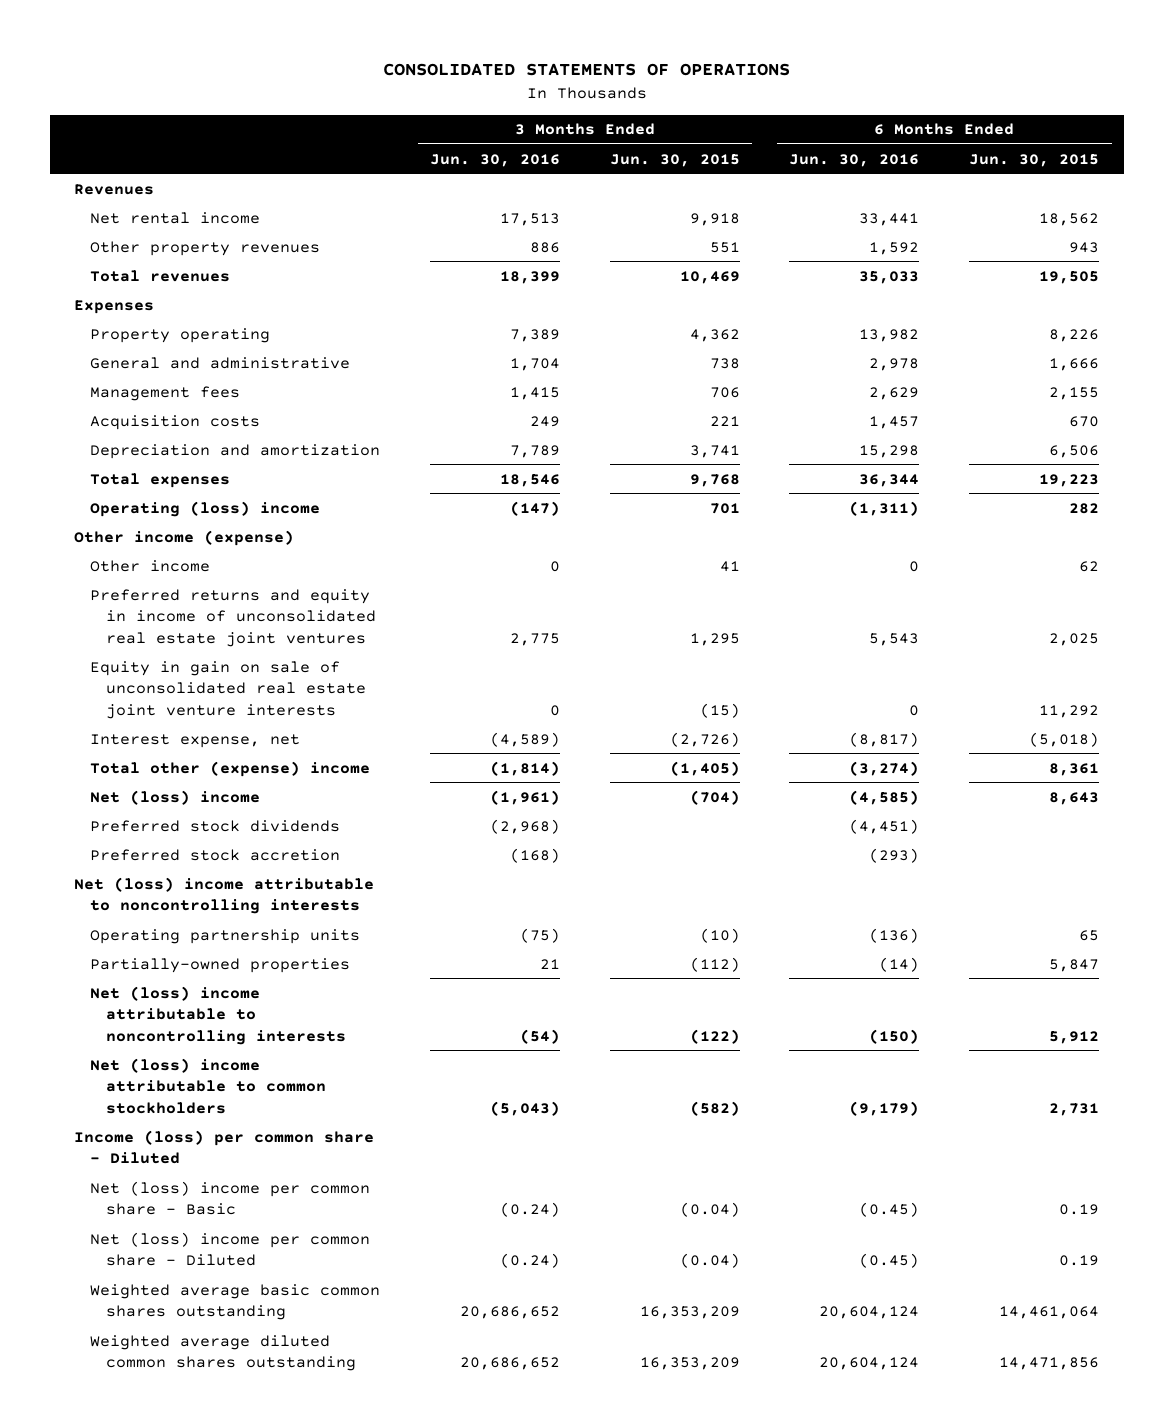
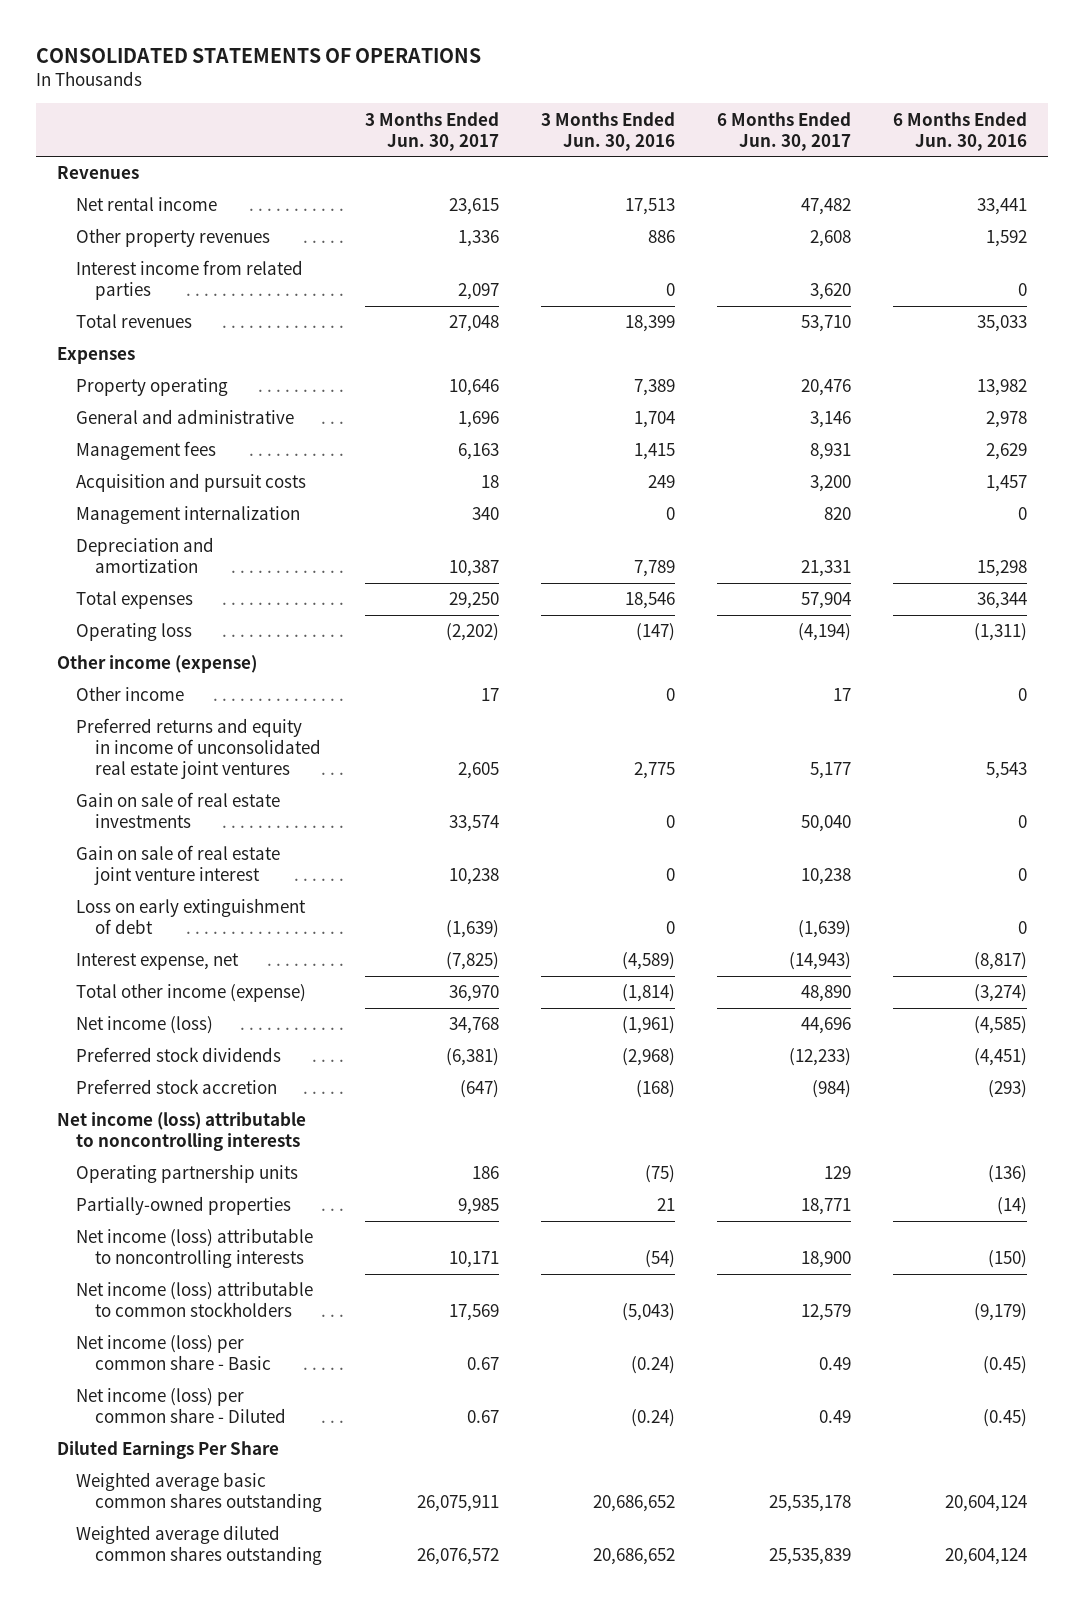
- | 3 Months Ended Jun. 30, 2016 | 3 Months Ended Jun. 30, 2015 | 6 Months Ended Jun. 30, 2016 | 6 Months Ended Jun. 30, 2015
+ | 3 Months Ended Jun. 30, 2017 | 3 Months Ended Jun. 30, 2016 | 6 Months Ended Jun. 30, 2017 | 6 Months Ended Jun. 30, 2016
+ Interest income from related parties | 2,097 | 0 | 3,620 | 0
- Acquisition costs | 249 | 221 | 1,457 | 670
+ Acquisition and pursuit costs | 18 | 249 | 3,200 | 1,457
+ Management internalization | 340 | 0 | 820 | 0
- Operating (loss) income | (147) | 701 | (1,311) | 282
+ Operating loss | (2,202) | (147) | (4,194) | (1,311)
- Equity in gain on sale of unconsolidated real estate joint venture interests | 0 | (15) | 0 | 11,292
+ Gain on sale of real estate investments | 33,574 | 0 | 50,040 | 0
+ Gain on sale of real estate joint venture interest | 10,238 | 0 | 10,238 | 0
+ Loss on early extinguishment of debt | (1,639) | 0 | (1,639) | 0
- Total other (expense) income | (1,814) | (1,405) | (3,274) | 8,361
- Net (loss) income | (1,961) | (704) | (4,585) | 8,643
+ Total other income (expense) | 36,970 | (1,814) | 48,890 | (3,274)
+ Net income (loss) | 34,768 | (1,961) | 44,696 | (4,585)
- Net (loss) income attributable to noncontrolling interests
+ Net income (loss) attributable to noncontrolling interests
- Net (loss) income attributable to noncontrolling interests | (54) | (122) | (150) | 5,912
- Net (loss) income attributable to common stockholders | (5,043) | (582) | (9,179) | 2,731
- Income (loss) per common share - Diluted
- Net (loss) income per common share - Basic | (0.24) | (0.04) | (0.45) | 0.19
- Net (loss) income per common share - Diluted | (0.24) | (0.04) | (0.45) | 0.19
+ Net income (loss) attributable to noncontrolling interests | 10,171 | (54) | 18,900 | (150)
+ Net income (loss) attributable to common stockholders | 17,569 | (5,043) | 12,579 | (9,179)
+ Net income (loss) per common share - Basic | 0.67 | (0.24) | 0.49 | (0.45)
+ Net income (loss) per common share - Diluted | 0.67 | (0.24) | 0.49 | (0.45)
+ Diluted Earnings Per Share

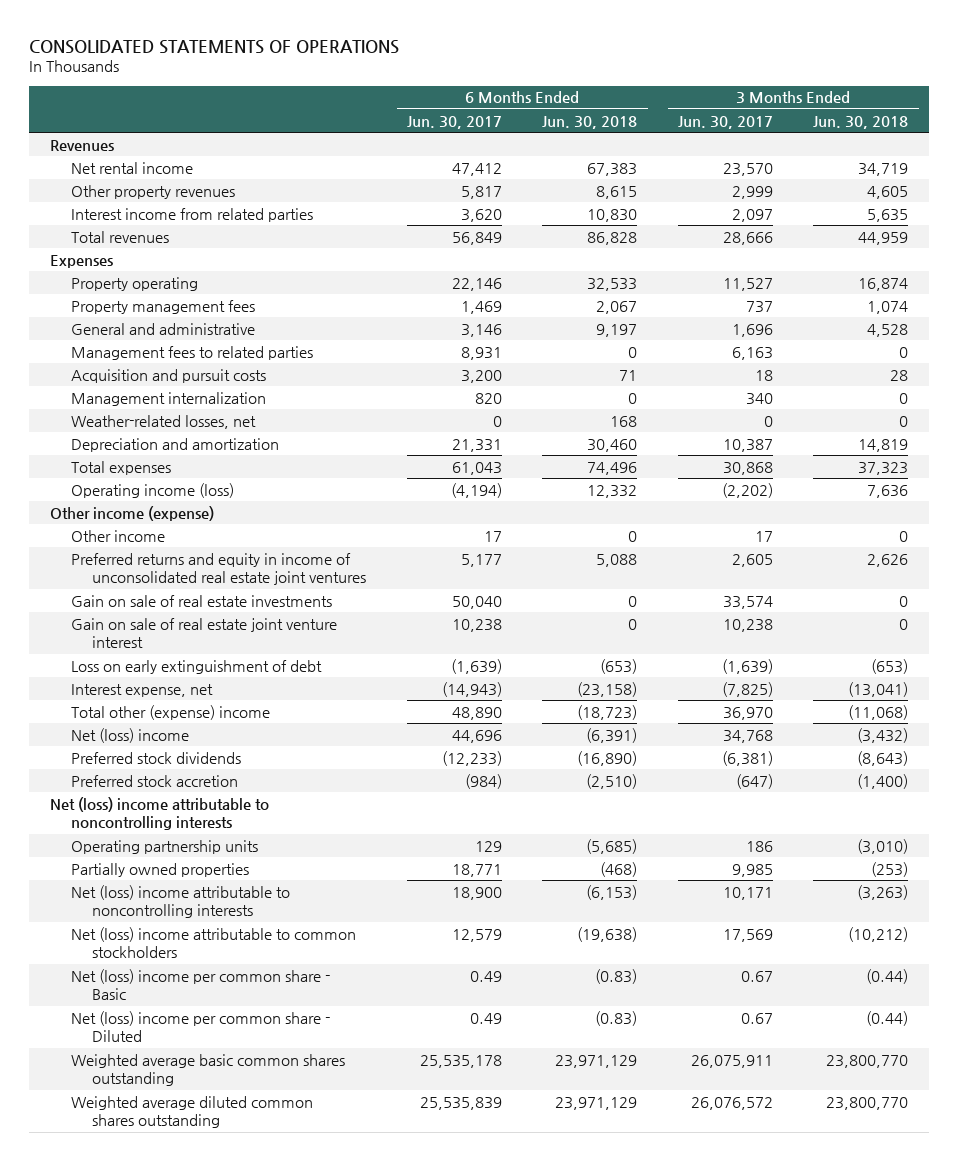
- | 3 Months Ended Jun. 30, 2017 | 3 Months Ended Jun. 30, 2016 | 6 Months Ended Jun. 30, 2017 | 6 Months Ended Jun. 30, 2016
+ | 6 Months Ended Jun. 30, 2017 | 6 Months Ended Jun. 30, 2018 | 3 Months Ended Jun. 30, 2017 | 3 Months Ended Jun. 30, 2018
- Net rental income | 23,615 | 17,513 | 47,482 | 33,441
- Other property revenues | 1,336 | 886 | 2,608 | 1,592
+ Net rental income | 47,412 | 67,383 | 23,570 | 34,719
+ Other property revenues | 5,817 | 8,615 | 2,999 | 4,605
- Total revenues | 27,048 | 18,399 | 53,710 | 35,033
+ Total revenues | 56,849 | 86,828 | 28,666 | 44,959
- Property operating | 10,646 | 7,389 | 20,476 | 13,982
+ Property operating | 22,146 | 32,533 | 11,527 | 16,874
+ Property management fees | 1,469 | 2,067 | 737 | 1,074
- Management fees | 6,163 | 1,415 | 8,931 | 2,629
+ Management fees to related parties | 8,931 | 0 | 6,163 | 0
+ Weather-related losses, net | 0 | 168 | 0 | 0
- Total expenses | 29,250 | 18,546 | 57,904 | 36,344
- Operating loss | (2,202) | (147) | (4,194) | (1,311)
+ Total expenses | 61,043 | 74,496 | 30,868 | 37,323
+ Operating income (loss) | (4,194) | 12,332 | (2,202) | 7,636
- Total other income (expense) | 36,970 | (1,814) | 48,890 | (3,274)
- Net income (loss) | 34,768 | (1,961) | 44,696 | (4,585)
+ Total other (expense) income | 48,890 | (18,723) | 36,970 | (11,068)
+ Net (loss) income | 44,696 | (6,391) | 34,768 | (3,432)
- Net income (loss) attributable to noncontrolling interests
+ Net (loss) income attributable to noncontrolling interests
- Partially-owned properties | 9,985 | 21 | 18,771 | (14)
- Net income (loss) attributable to noncontrolling interests | 10,171 | (54) | 18,900 | (150)
- Net income (loss) attributable to common stockholders | 17,569 | (5,043) | 12,579 | (9,179)
- Net income (loss) per common share - Basic | 0.67 | (0.24) | 0.49 | (0.45)
- Net income (loss) per common share - Diluted | 0.67 | (0.24) | 0.49 | (0.45)
- Diluted Earnings Per Share
+ Partially owned properties | 18,771 | (468) | 9,985 | (253)
+ Net (loss) income attributable to noncontrolling interests | 18,900 | (6,153) | 10,171 | (3,263)
+ Net (loss) income attributable to common stockholders | 12,579 | (19,638) | 17,569 | (10,212)
+ Net (loss) income per common share - Basic | 0.49 | (0.83) | 0.67 | (0.44)
+ Net (loss) income per common share - Diluted | 0.49 | (0.83) | 0.67 | (0.44)

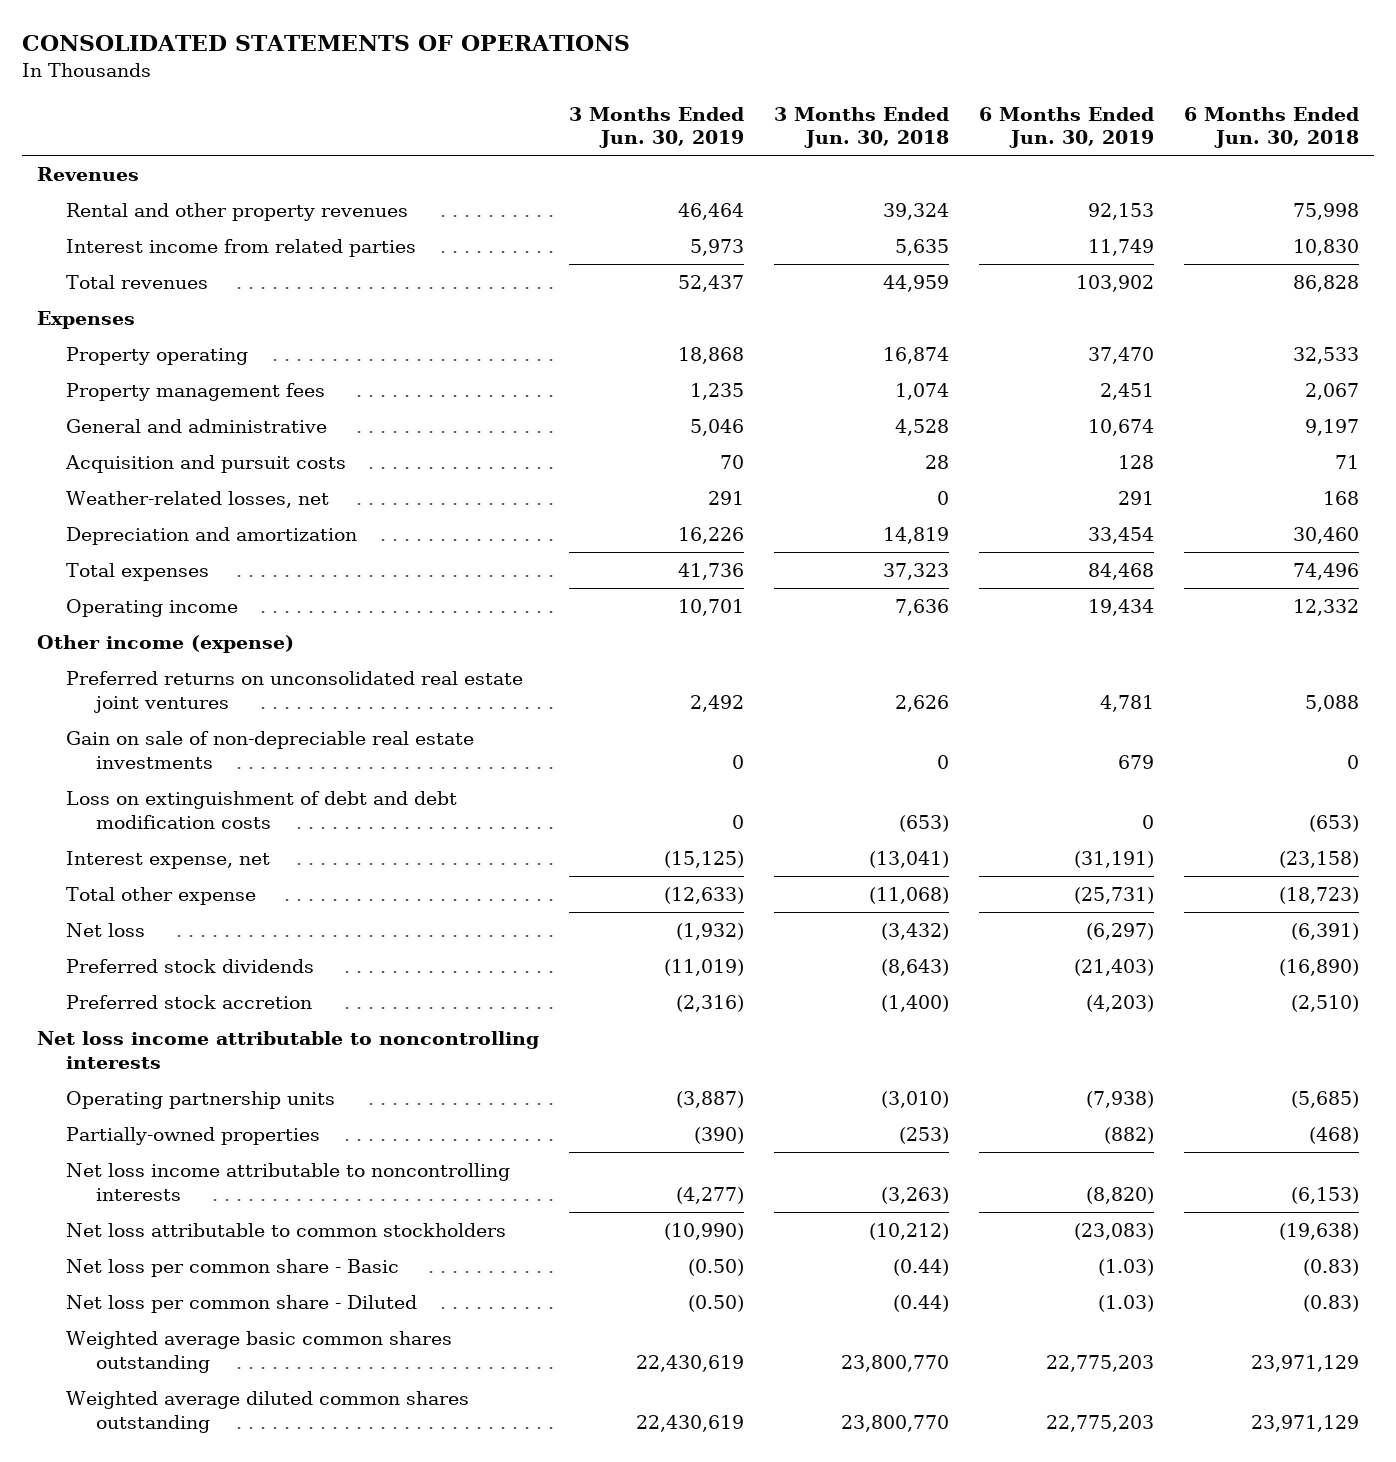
- | 6 Months Ended Jun. 30, 2017 | 6 Months Ended Jun. 30, 2018 | 3 Months Ended Jun. 30, 2017 | 3 Months Ended Jun. 30, 2018
+ | 3 Months Ended Jun. 30, 2019 | 3 Months Ended Jun. 30, 2018 | 6 Months Ended Jun. 30, 2019 | 6 Months Ended Jun. 30, 2018
- Net rental income | 47,412 | 67,383 | 23,570 | 34,719
- Other property revenues | 5,817 | 8,615 | 2,999 | 4,605
+ Rental and other property revenues | 46,464 | 39,324 | 92,153 | 75,998
- Management fees to related parties | 8,931 | 0 | 6,163 | 0
- Management internalization | 820 | 0 | 340 | 0
- Operating income (loss) | (4,194) | 12,332 | (2,202) | 7,636
+ Operating income | 10,701 | 7,636 | 19,434 | 12,332
- Other income | 17 | 0 | 17 | 0
- Preferred returns and equity in income of unconsolidated real estate joint ventures | 5,177 | 5,088 | 2,605 | 2,626
- Gain on sale of real estate investments | 50,040 | 0 | 33,574 | 0
- Gain on sale of real estate joint venture interest | 10,238 | 0 | 10,238 | 0
- Loss on early extinguishment of debt | (1,639) | (653) | (1,639) | (653)
+ Preferred returns on unconsolidated real estate joint ventures | 2,492 | 2,626 | 4,781 | 5,088
+ Gain on sale of non-depreciable real estate investments | 0 | 0 | 679 | 0
+ Loss on extinguishment of debt and debt modification costs | 0 | (653) | 0 | (653)
- Total other (expense) income | 48,890 | (18,723) | 36,970 | (11,068)
- Net (loss) income | 44,696 | (6,391) | 34,768 | (3,432)
+ Total other expense | (12,633) | (11,068) | (25,731) | (18,723)
+ Net loss | (1,932) | (3,432) | (6,297) | (6,391)
- Net (loss) income attributable to noncontrolling interests
+ Net loss income attributable to noncontrolling interests
- Partially owned properties | 18,771 | (468) | 9,985 | (253)
- Net (loss) income attributable to noncontrolling interests | 18,900 | (6,153) | 10,171 | (3,263)
- Net (loss) income attributable to common stockholders | 12,579 | (19,638) | 17,569 | (10,212)
- Net (loss) income per common share - Basic | 0.49 | (0.83) | 0.67 | (0.44)
- Net (loss) income per common share - Diluted | 0.49 | (0.83) | 0.67 | (0.44)
+ Partially-owned properties | (390) | (253) | (882) | (468)
+ Net loss income attributable to noncontrolling interests | (4,277) | (3,263) | (8,820) | (6,153)
+ Net loss attributable to common stockholders | (10,990) | (10,212) | (23,083) | (19,638)
+ Net loss per common share - Basic | (0.50) | (0.44) | (1.03) | (0.83)
+ Net loss per common share - Diluted | (0.50) | (0.44) | (1.03) | (0.83)

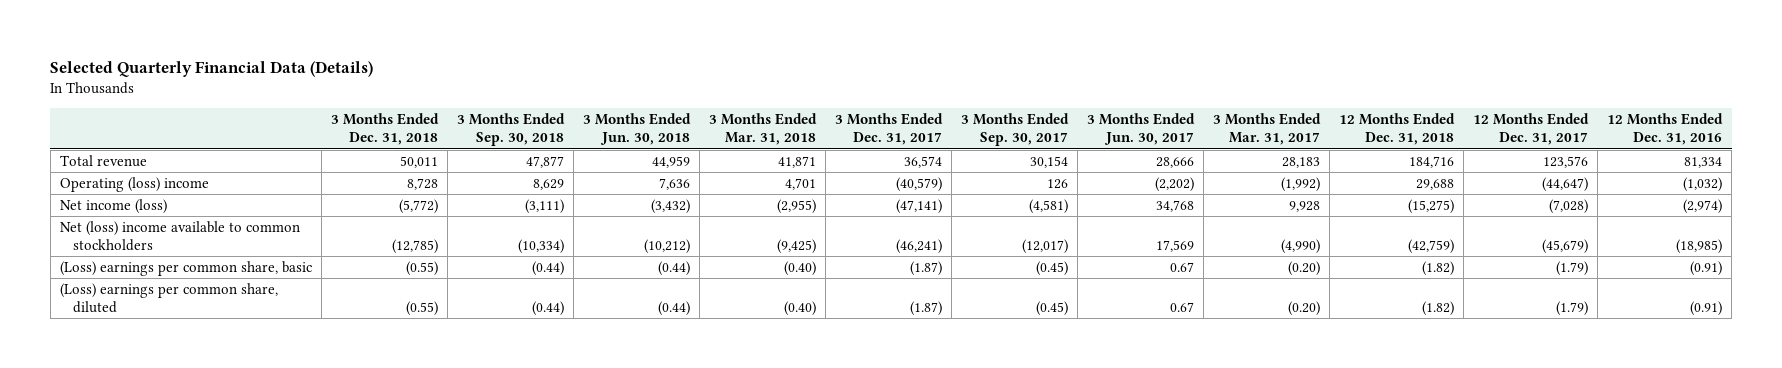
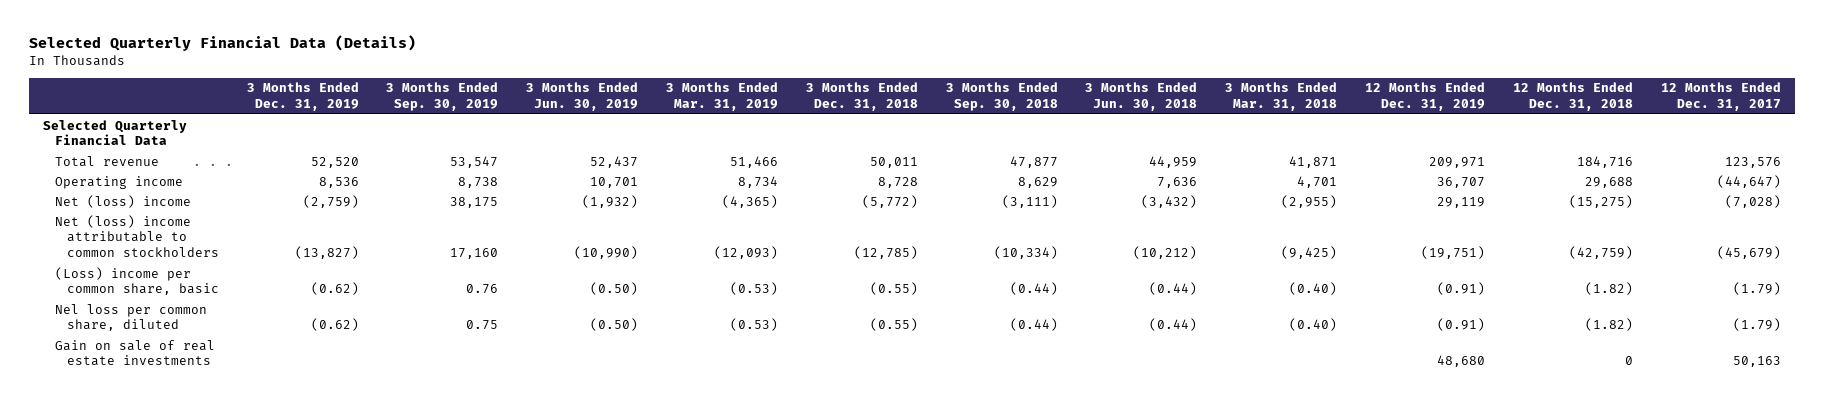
- | 3 Months Ended Dec. 31, 2018 | 3 Months Ended Sep. 30, 2018 | 3 Months Ended Jun. 30, 2018 | 3 Months Ended Mar. 31, 2018 | 3 Months Ended Dec. 31, 2017 | 3 Months Ended Sep. 30, 2017 | 3 Months Ended Jun. 30, 2017 | 3 Months Ended Mar. 31, 2017 | 12 Months Ended Dec. 31, 2018 | 12 Months Ended Dec. 31, 2017 | 12 Months Ended Dec. 31, 2016
+ | 3 Months Ended Dec. 31, 2019 | 3 Months Ended Sep. 30, 2019 | 3 Months Ended Jun. 30, 2019 | 3 Months Ended Mar. 31, 2019 | 3 Months Ended Dec. 31, 2018 | 3 Months Ended Sep. 30, 2018 | 3 Months Ended Jun. 30, 2018 | 3 Months Ended Mar. 31, 2018 | 12 Months Ended Dec. 31, 2019 | 12 Months Ended Dec. 31, 2018 | 12 Months Ended Dec. 31, 2017
+ Selected Quarterly Financial Data
- Operating (loss) income | 8,728 | 8,629 | 7,636 | 4,701 | (40,579) | 126 | (2,202) | (1,992) | 29,688 | (44,647) | (1,032)
- Net income (loss) | (5,772) | (3,111) | (3,432) | (2,955) | (47,141) | (4,581) | 34,768 | 9,928 | (15,275) | (7,028) | (2,974)
- Net (loss) income available to common stockholders | (12,785) | (10,334) | (10,212) | (9,425) | (46,241) | (12,017) | 17,569 | (4,990) | (42,759) | (45,679) | (18,985)
- (Loss) earnings per common share, basic | (0.55) | (0.44) | (0.44) | (0.40) | (1.87) | (0.45) | 0.67 | (0.20) | (1.82) | (1.79) | (0.91)
- (Loss) earnings per common share, diluted | (0.55) | (0.44) | (0.44) | (0.40) | (1.87) | (0.45) | 0.67 | (0.20) | (1.82) | (1.79) | (0.91)
+ Operating income | 8,536 | 8,738 | 10,701 | 8,734 | 8,728 | 8,629 | 7,636 | 4,701 | 36,707 | 29,688 | (44,647)
+ Net (loss) income | (2,759) | 38,175 | (1,932) | (4,365) | (5,772) | (3,111) | (3,432) | (2,955) | 29,119 | (15,275) | (7,028)
+ Net (loss) income attributable to common stockholders | (13,827) | 17,160 | (10,990) | (12,093) | (12,785) | (10,334) | (10,212) | (9,425) | (19,751) | (42,759) | (45,679)
+ (Loss) income per common share, basic | (0.62) | 0.76 | (0.50) | (0.53) | (0.55) | (0.44) | (0.44) | (0.40) | (0.91) | (1.82) | (1.79)
+ Nel loss per common share, diluted | (0.62) | 0.75 | (0.50) | (0.53) | (0.55) | (0.44) | (0.44) | (0.40) | (0.91) | (1.82) | (1.79)
+ Gain on sale of real estate investments | | | | | | | | | 48,680 | 0 | 50,163

